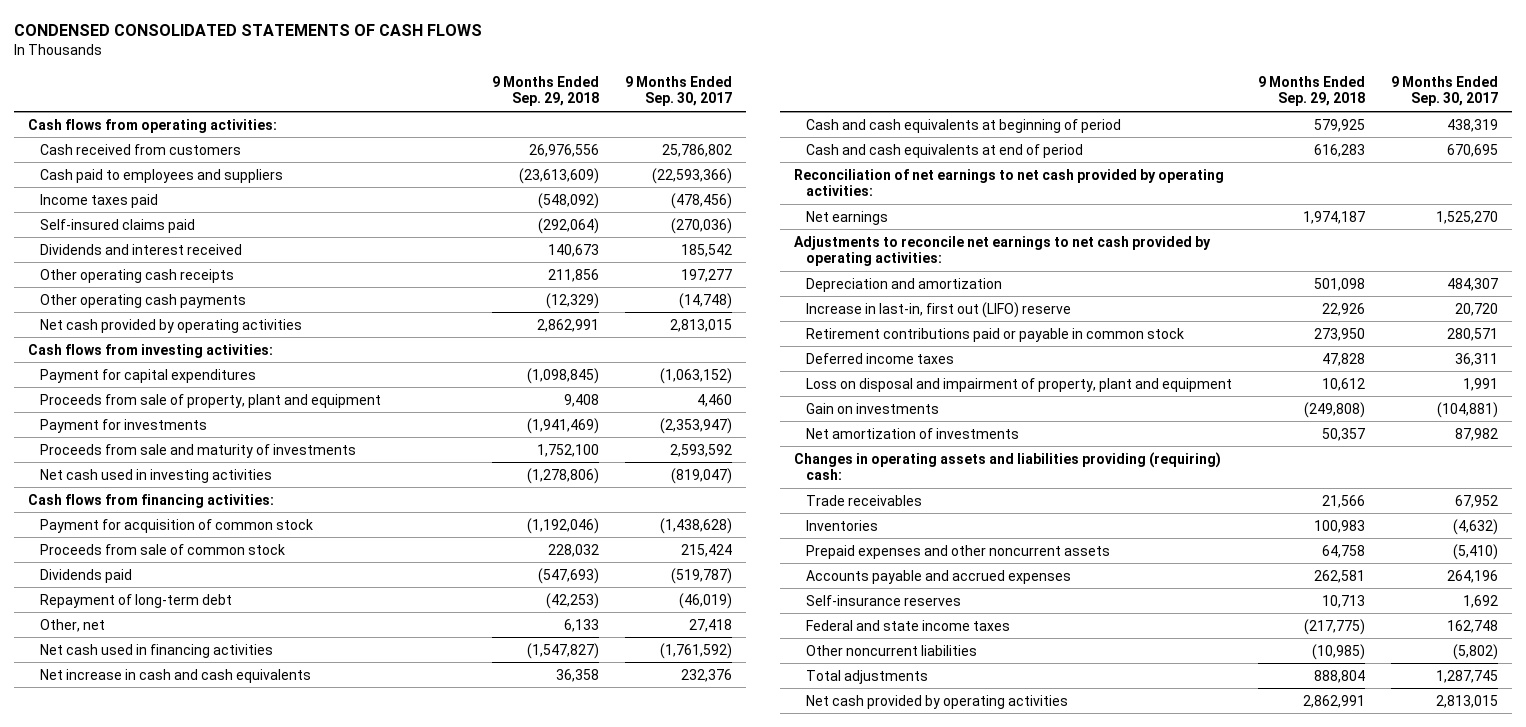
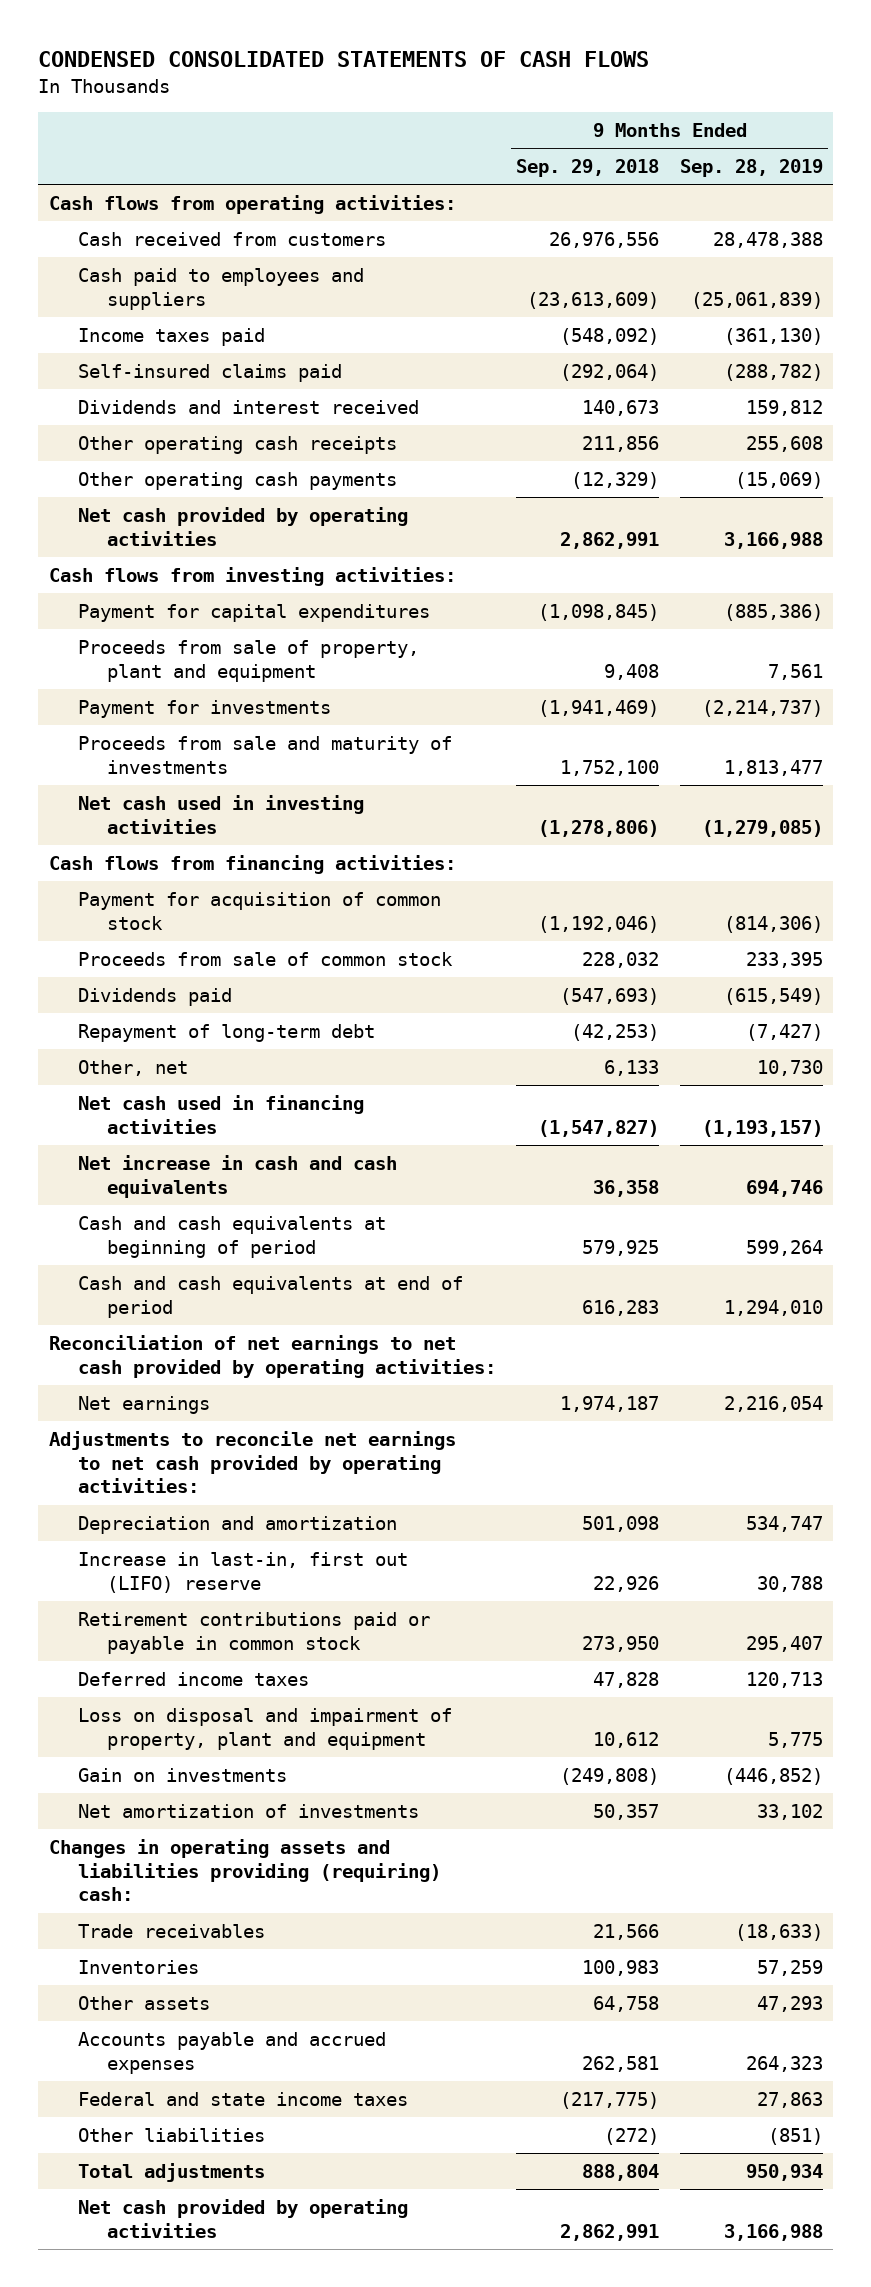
- | 9 Months Ended Sep. 29, 2018 | 9 Months Ended Sep. 30, 2017
+ | 9 Months Ended Sep. 29, 2018 | 9 Months Ended Sep. 28, 2019
- Prepaid expenses and other noncurrent assets | 64,758 | (5,410)
+ Other assets | 64,758 | 47,293
- Self-insurance reserves | 10,713 | 1,692
- Other noncurrent liabilities | (10,985) | (5,802)
+ Other liabilities | (272) | (851)

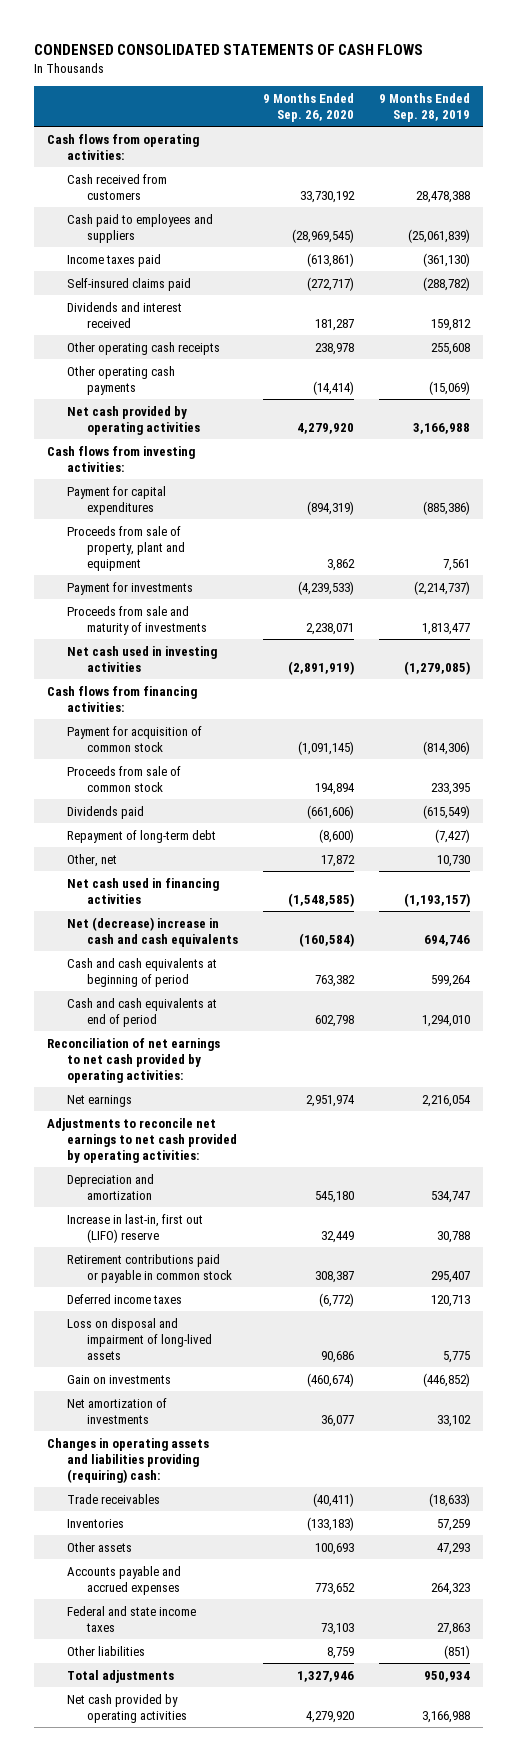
- | 9 Months Ended Sep. 29, 2018 | 9 Months Ended Sep. 28, 2019
+ | 9 Months Ended Sep. 26, 2020 | 9 Months Ended Sep. 28, 2019
- Net increase in cash and cash equivalents | 36,358 | 694,746
+ Net (decrease) increase in cash and cash equivalents | (160,584) | 694,746
- Loss on disposal and impairment of property, plant and equipment | 10,612 | 5,775
+ Loss on disposal and impairment of long-lived assets | 90,686 | 5,775

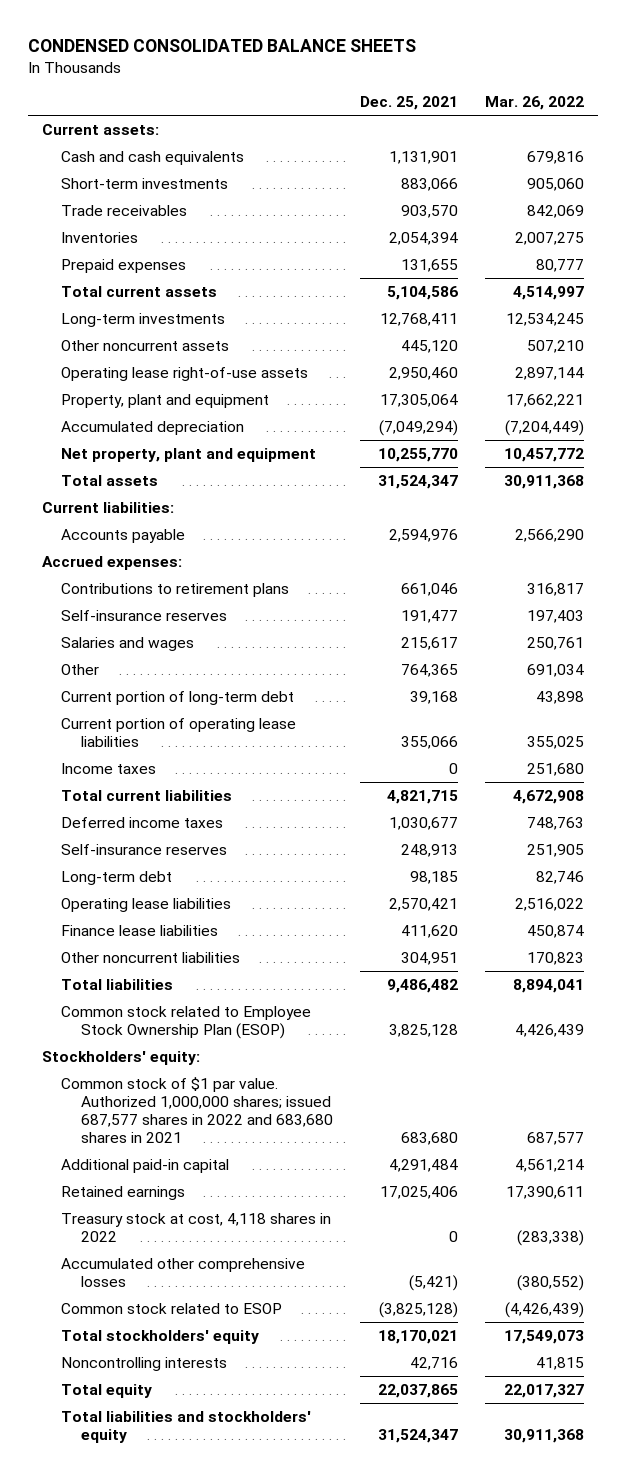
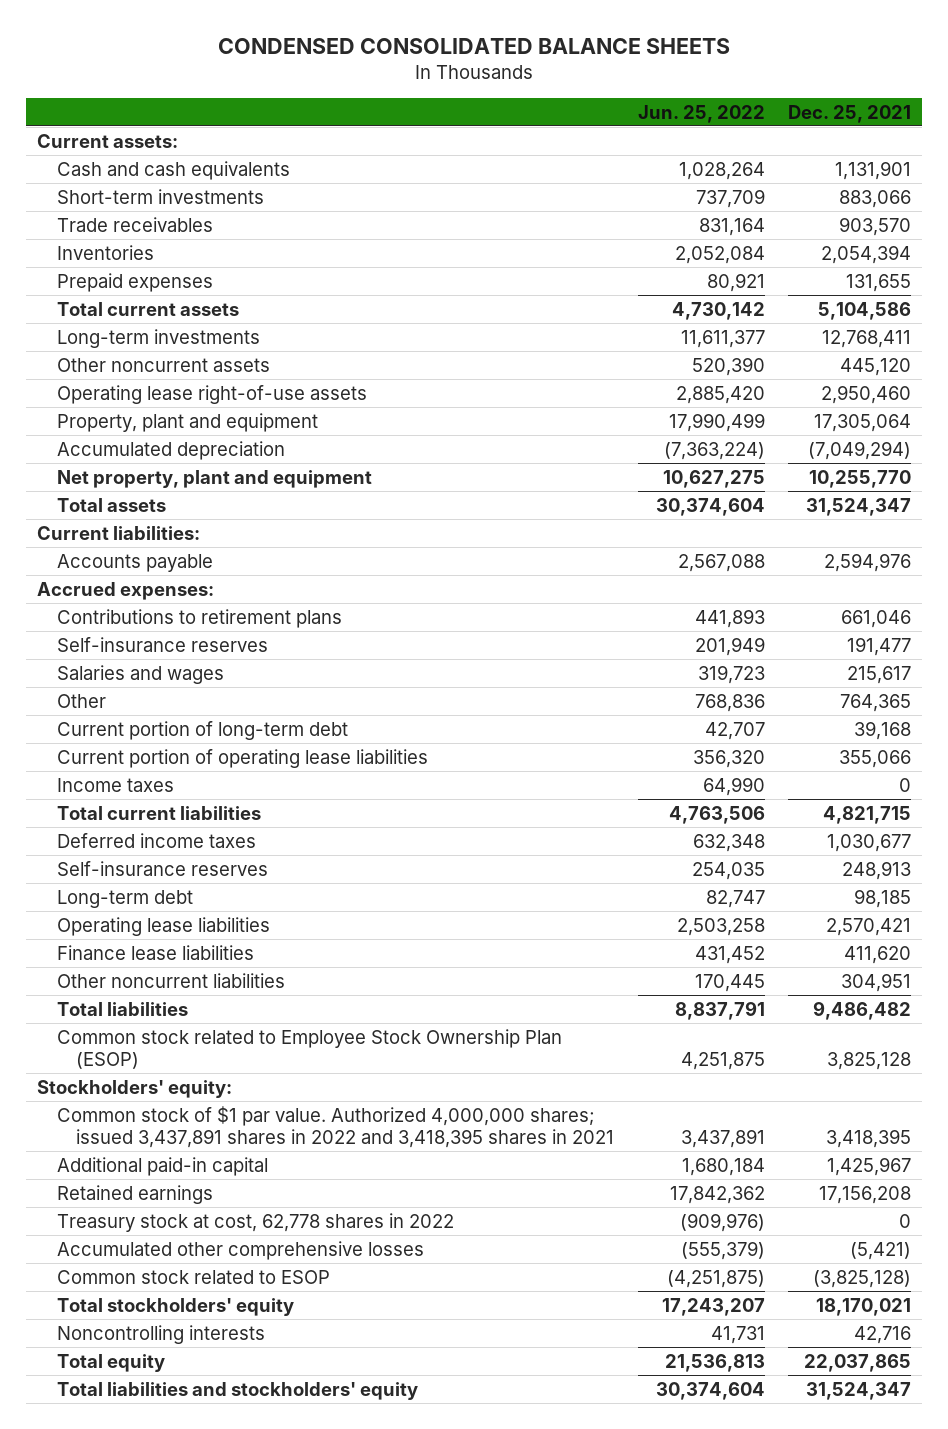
- | Dec. 25, 2021 | Mar. 26, 2022
+ | Jun. 25, 2022 | Dec. 25, 2021
- Common stock of $1 par value. Authorized 1,000,000 shares; issued 687,577 shares in 2022 and 683,680 shares in 2021 | 683,680 | 687,577
- Additional paid-in capital | 4,291,484 | 4,561,214
- Retained earnings | 17,025,406 | 17,390,611
- Treasury stock at cost, 4,118 shares in 2022 | 0 | (283,338)
+ Common stock of $1 par value. Authorized 4,000,000 shares; issued 3,437,891 shares in 2022 and 3,418,395 shares in 2021 | 3,437,891 | 3,418,395
+ Additional paid-in capital | 1,680,184 | 1,425,967
+ Retained earnings | 17,842,362 | 17,156,208
+ Treasury stock at cost, 62,778 shares in 2022 | (909,976) | 0

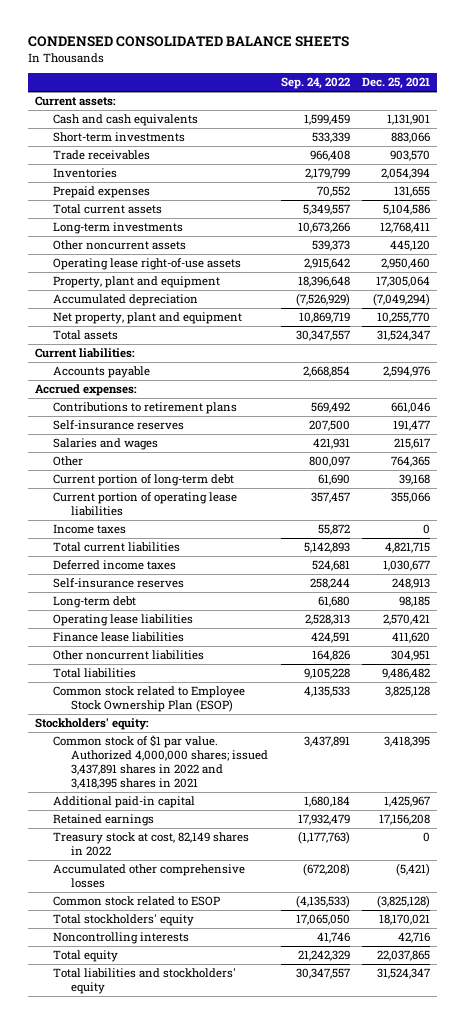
- | Jun. 25, 2022 | Dec. 25, 2021
+ | Sep. 24, 2022 | Dec. 25, 2021
- Treasury stock at cost, 62,778 shares in 2022 | (909,976) | 0
+ Treasury stock at cost, 82,149 shares in 2022 | (1,177,763) | 0

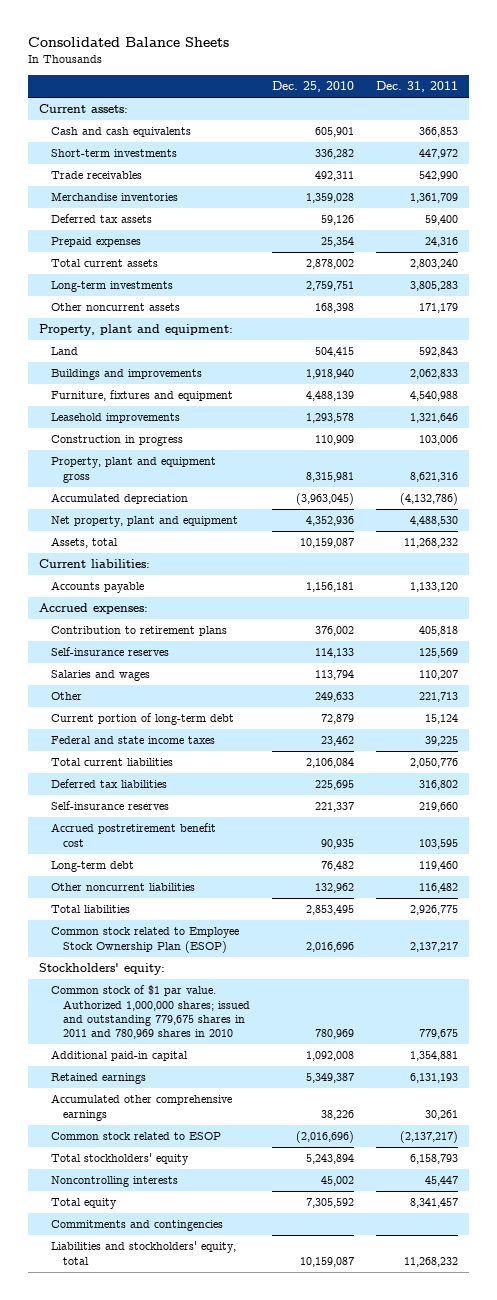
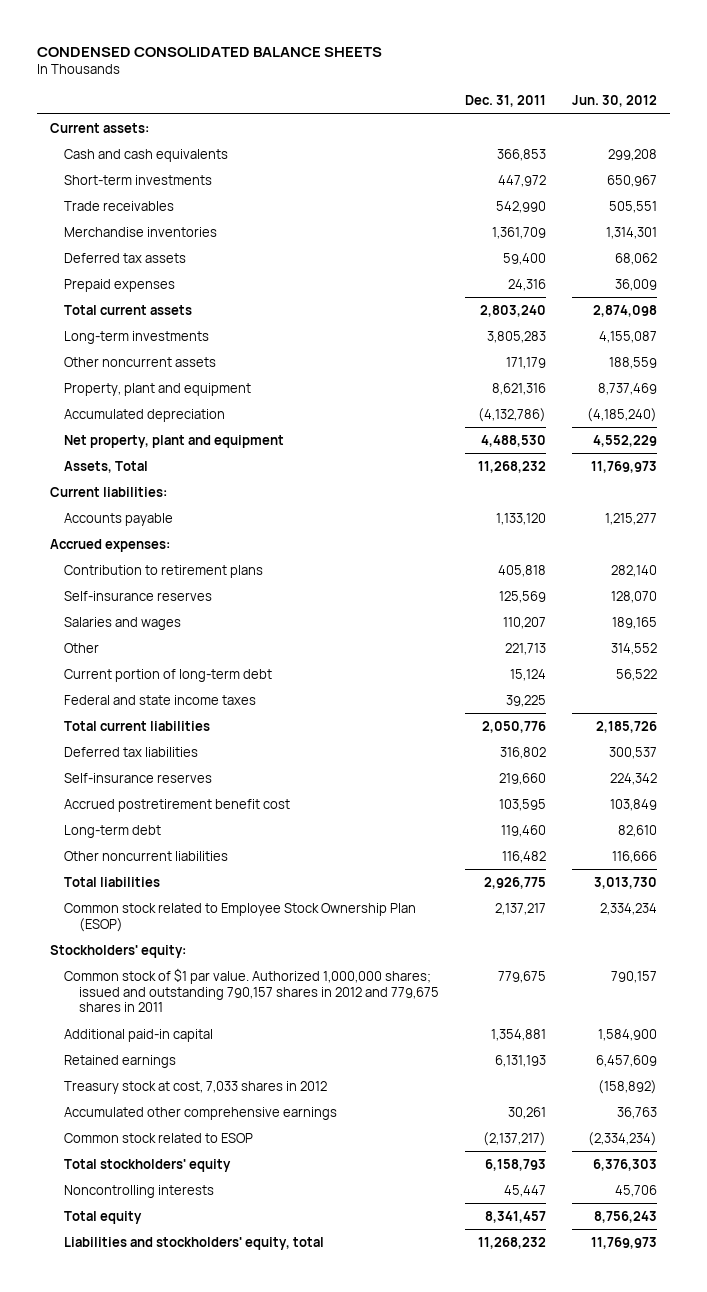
- Consolidated Balance Sheets
+ CONDENSED CONSOLIDATED BALANCE SHEETS
- | Dec. 25, 2010 | Dec. 31, 2011
+ | Dec. 31, 2011 | Jun. 30, 2012
- Property, plant and equipment:
- Land | 504,415 | 592,843
- Buildings and improvements | 1,918,940 | 2,062,833
- Furniture, fixtures and equipment | 4,488,139 | 4,540,988
- Leasehold improvements | 1,293,578 | 1,321,646
- Construction in progress | 110,909 | 103,006
- Property, plant and equipment gross | 8,315,981 | 8,621,316
+ Property, plant and equipment | 8,621,316 | 8,737,469
- Assets, total | 10,159,087 | 11,268,232
+ Assets, Total | 11,268,232 | 11,769,973
- Common stock of $1 par value. Authorized 1,000,000 shares; issued and outstanding 779,675 shares in 2011 and 780,969 shares in 2010 | 780,969 | 779,675
+ Common stock of $1 par value. Authorized 1,000,000 shares; issued and outstanding 790,157 shares in 2012 and 779,675 shares in 2011 | 779,675 | 790,157
+ Treasury stock at cost, 7,033 shares in 2012 | | (158,892)
- Commitments and contingencies

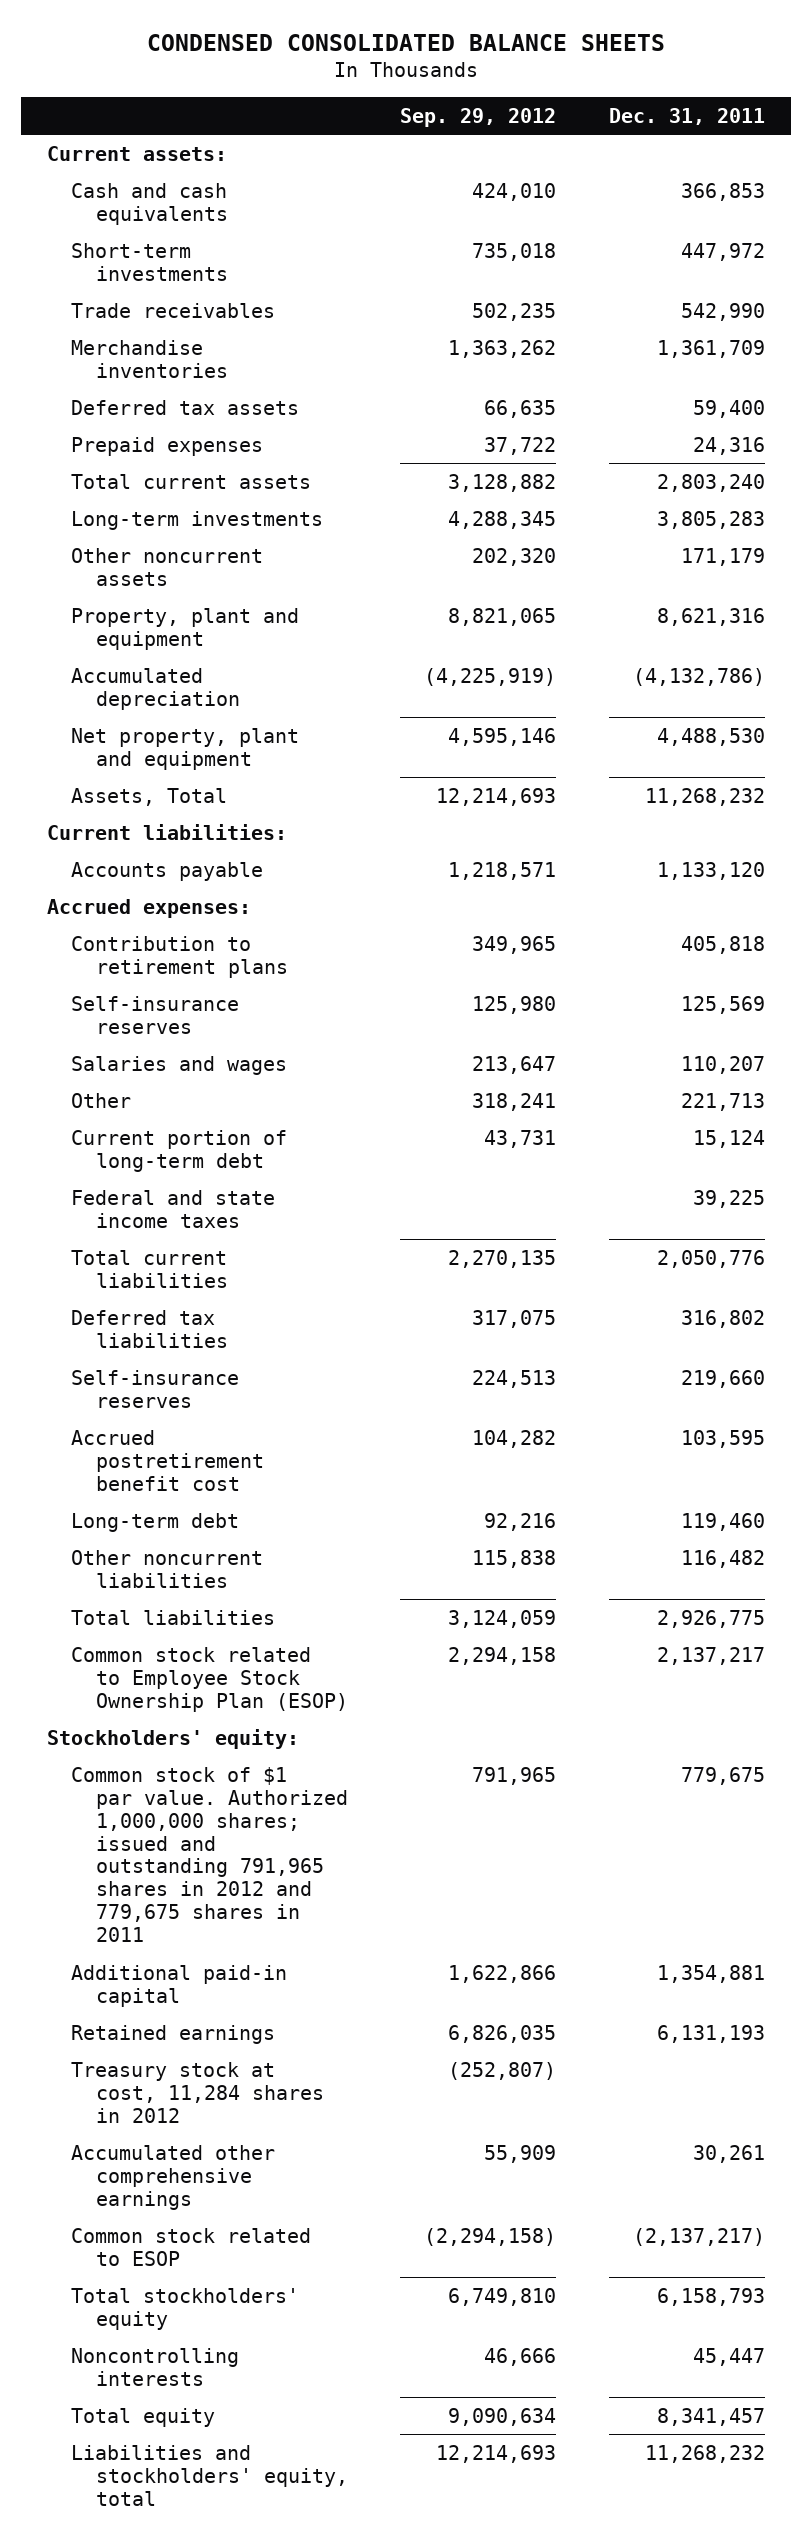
- | Dec. 31, 2011 | Jun. 30, 2012
+ | Sep. 29, 2012 | Dec. 31, 2011
- Common stock of $1 par value. Authorized 1,000,000 shares; issued and outstanding 790,157 shares in 2012 and 779,675 shares in 2011 | 779,675 | 790,157
+ Common stock of $1 par value. Authorized 1,000,000 shares; issued and outstanding 791,965 shares in 2012 and 779,675 shares in 2011 | 791,965 | 779,675
- Treasury stock at cost, 7,033 shares in 2012 | | (158,892)
+ Treasury stock at cost, 11,284 shares in 2012 | (252,807) |

